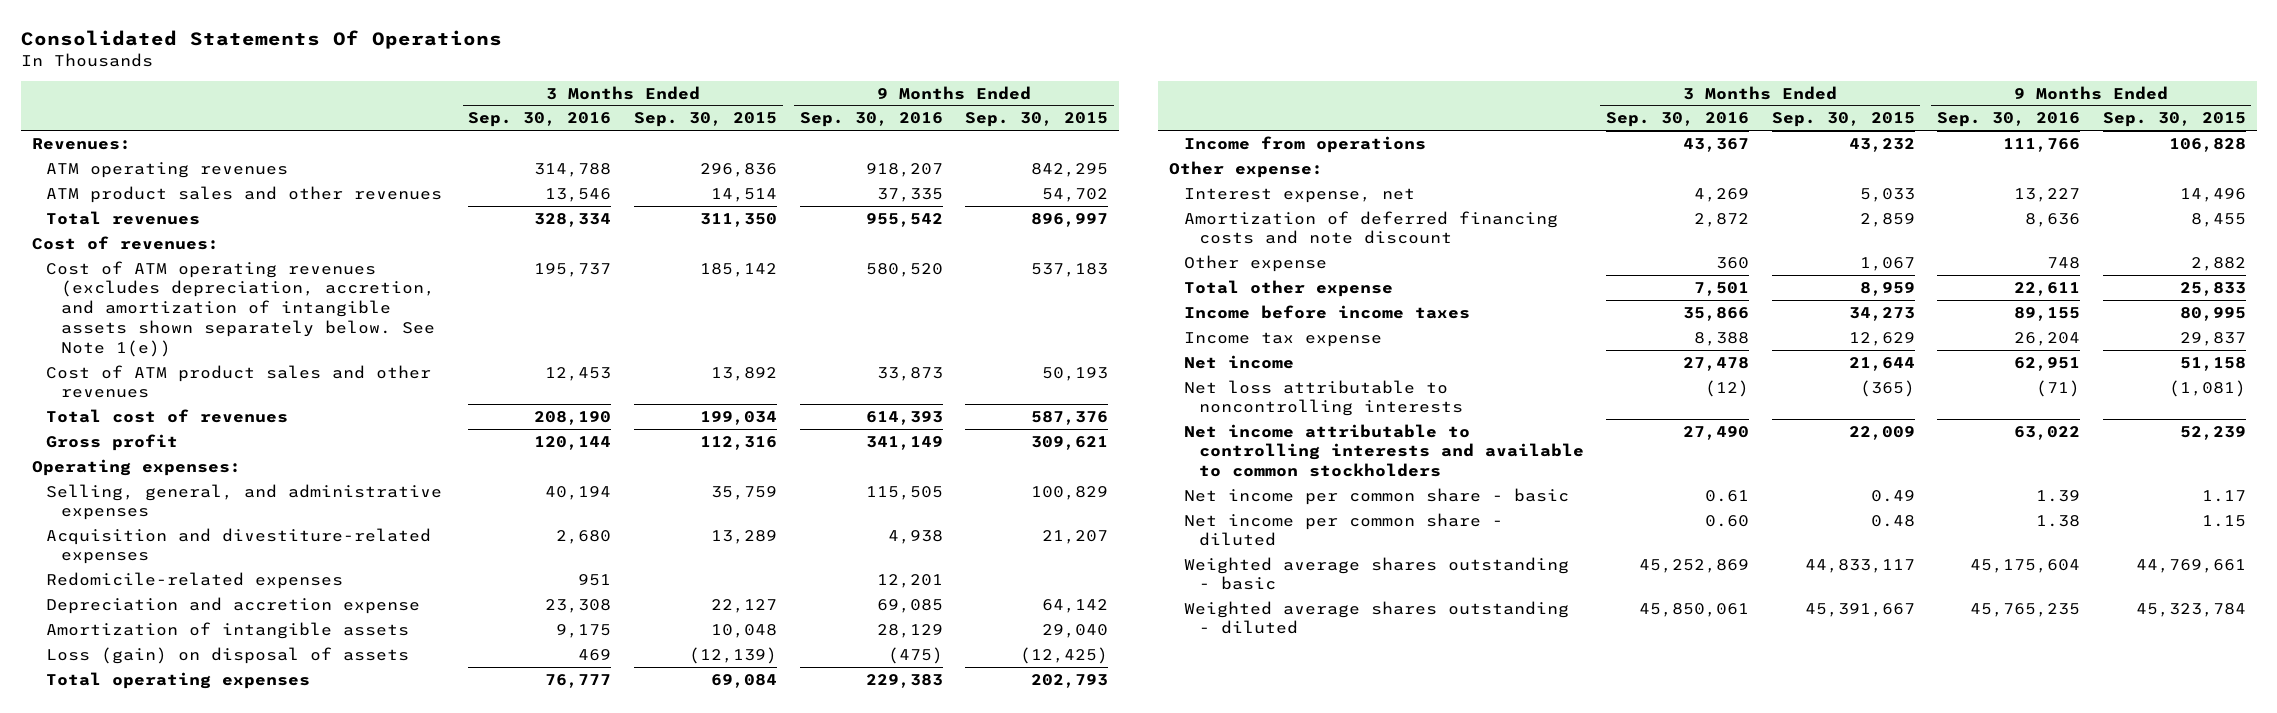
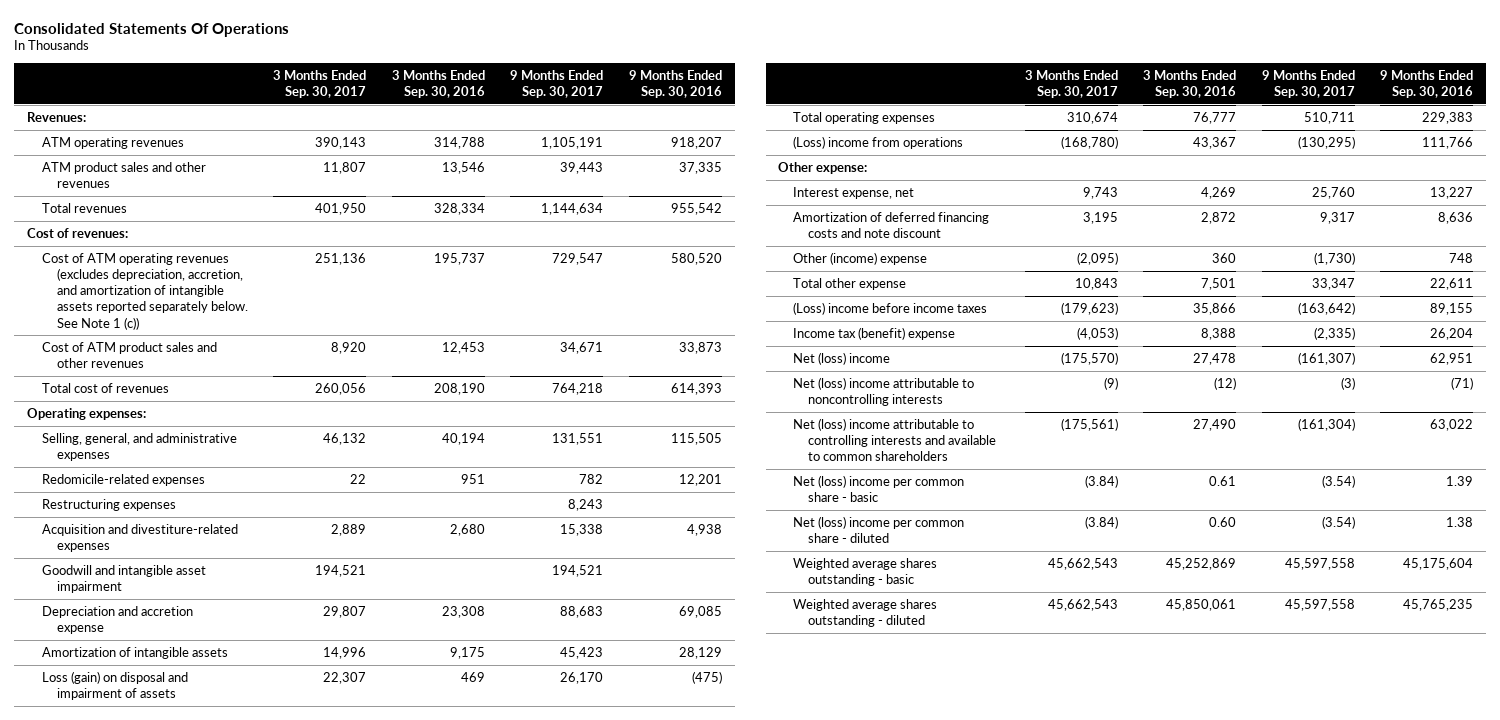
- | 3 Months Ended Sep. 30, 2016 | 3 Months Ended Sep. 30, 2015 | 9 Months Ended Sep. 30, 2016 | 9 Months Ended Sep. 30, 2015
+ | 3 Months Ended Sep. 30, 2017 | 3 Months Ended Sep. 30, 2016 | 9 Months Ended Sep. 30, 2017 | 9 Months Ended Sep. 30, 2016
- Cost of ATM operating revenues (excludes depreciation, accretion, and amortization of intangible assets shown separately below. See Note 1(e)) | 195,737 | 185,142 | 580,520 | 537,183
+ Cost of ATM operating revenues (excludes depreciation, accretion, and amortization of intangible assets reported separately below. See Note 1 (c)) | 251,136 | 195,737 | 729,547 | 580,520
- Gross profit | 120,144 | 112,316 | 341,149 | 309,621
+ Restructuring expenses | | | 8,243 |
moved down: Acquisition and divestiture-related expenses | 2,889 | 2,680 | 15,338 | 4,938
+ Goodwill and intangible asset impairment | 194,521 | | 194,521 |
- Loss (gain) on disposal of assets | 469 | (12,139) | (475) | (12,425)
+ Loss (gain) on disposal and impairment of assets | 22,307 | 469 | 26,170 | (475)
- Income from operations | 43,367 | 43,232 | 111,766 | 106,828
+ (Loss) income from operations | (168,780) | 43,367 | (130,295) | 111,766
- Other expense | 360 | 1,067 | 748 | 2,882
+ Other (income) expense | (2,095) | 360 | (1,730) | 748
- Income before income taxes | 35,866 | 34,273 | 89,155 | 80,995
- Income tax expense | 8,388 | 12,629 | 26,204 | 29,837
- Net income | 27,478 | 21,644 | 62,951 | 51,158
- Net loss attributable to noncontrolling interests | (12) | (365) | (71) | (1,081)
- Net income attributable to controlling interests and available to common stockholders | 27,490 | 22,009 | 63,022 | 52,239
- Net income per common share - basic | 0.61 | 0.49 | 1.39 | 1.17
- Net income per common share - diluted | 0.60 | 0.48 | 1.38 | 1.15
+ (Loss) income before income taxes | (179,623) | 35,866 | (163,642) | 89,155
+ Income tax (benefit) expense | (4,053) | 8,388 | (2,335) | 26,204
+ Net (loss) income | (175,570) | 27,478 | (161,307) | 62,951
+ Net (loss) income attributable to noncontrolling interests | (9) | (12) | (3) | (71)
+ Net (loss) income attributable to controlling interests and available to common shareholders | (175,561) | 27,490 | (161,304) | 63,022
+ Net (loss) income per common share - basic | (3.84) | 0.61 | (3.54) | 1.39
+ Net (loss) income per common share - diluted | (3.84) | 0.60 | (3.54) | 1.38

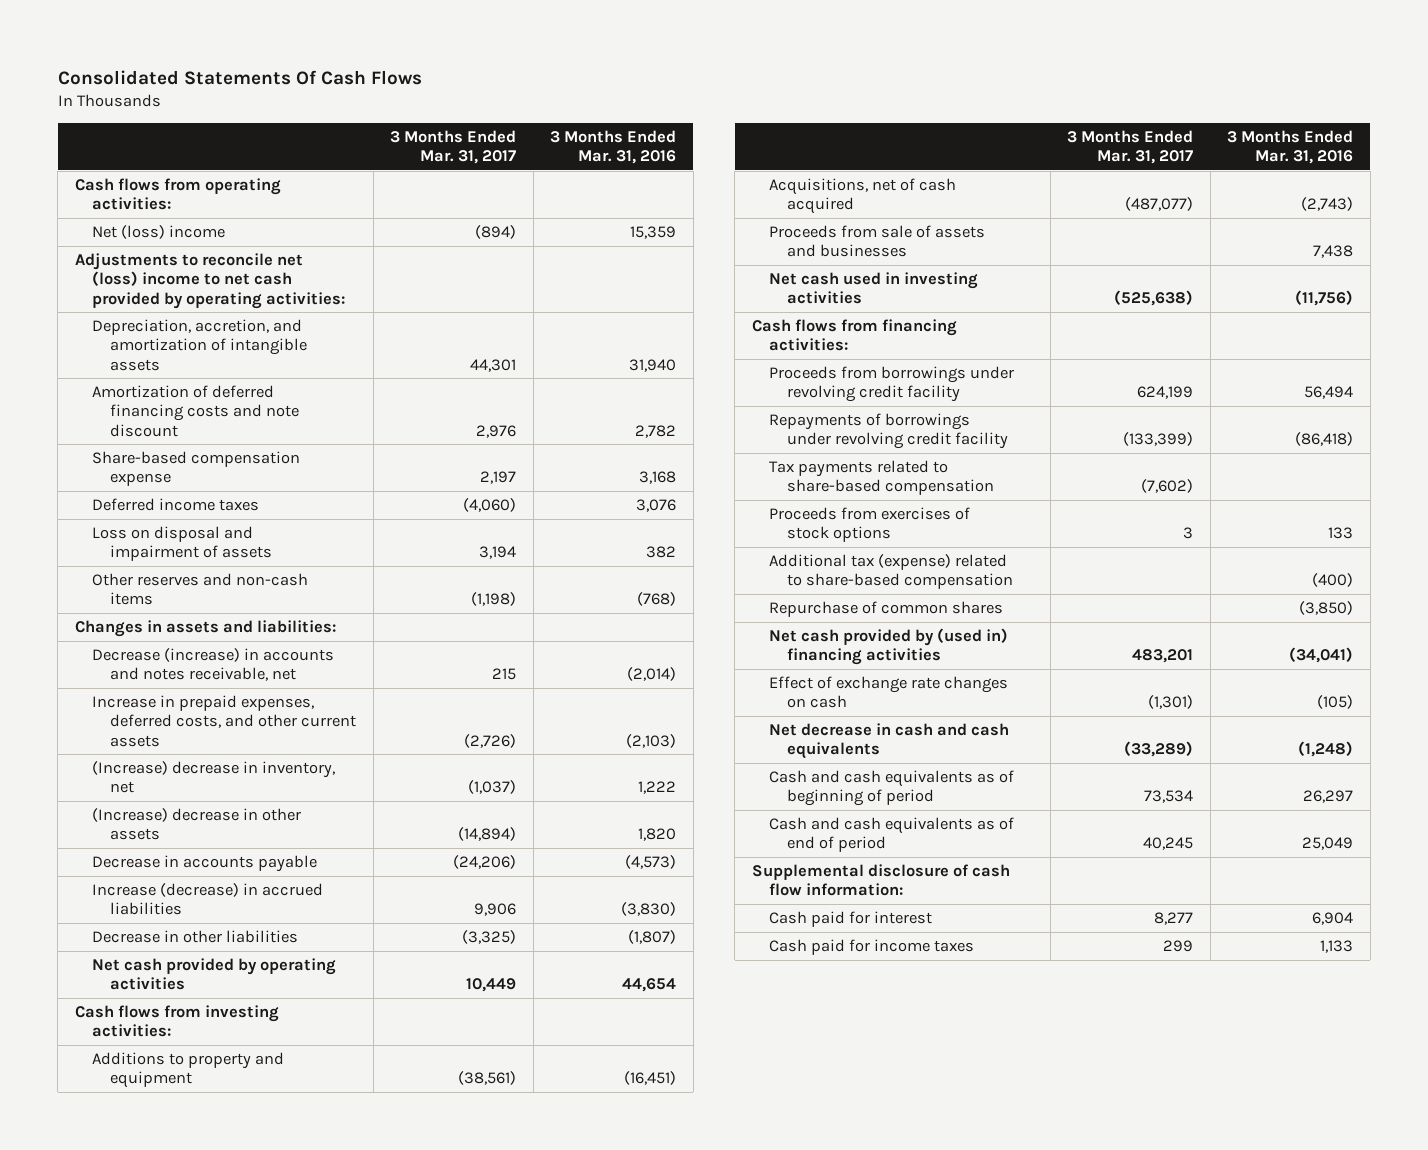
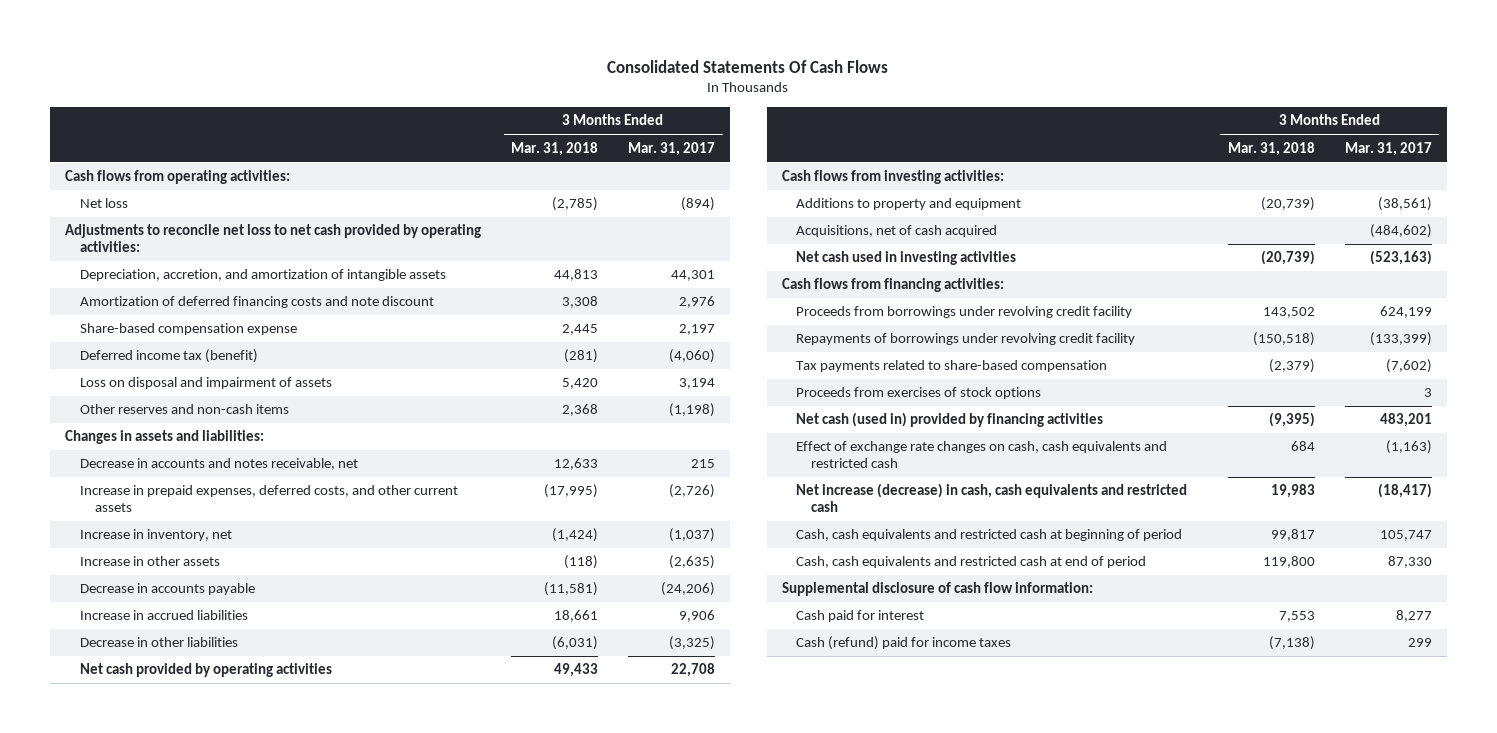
- | 3 Months Ended Mar. 31, 2017 | 3 Months Ended Mar. 31, 2016
+ | 3 Months Ended Mar. 31, 2018 | 3 Months Ended Mar. 31, 2017
- Net (loss) income | (894) | 15,359
- Adjustments to reconcile net (loss) income to net cash provided by operating activities:
+ Net loss | (2,785) | (894)
+ Adjustments to reconcile net loss to net cash provided by operating activities:
- Deferred income taxes | (4,060) | 3,076
+ Deferred income tax (benefit) | (281) | (4,060)
- Decrease (increase) in accounts and notes receivable, net | 215 | (2,014)
+ Decrease in accounts and notes receivable, net | 12,633 | 215
- (Increase) decrease in inventory, net | (1,037) | 1,222
- (Increase) decrease in other assets | (14,894) | 1,820
+ Increase in inventory, net | (1,424) | (1,037)
+ Increase in other assets | (118) | (2,635)
- Increase (decrease) in accrued liabilities | 9,906 | (3,830)
+ Increase in accrued liabilities | 18,661 | 9,906
- Net cash provided by operating activities | 10,449 | 44,654
+ Net cash provided by operating activities | 49,433 | 22,708
- Acquisitions, net of cash acquired | (487,077) | (2,743)
- Proceeds from sale of assets and businesses | | 7,438
- Net cash used in investing activities | (525,638) | (11,756)
+ Acquisitions, net of cash acquired | | (484,602)
+ Net cash used in investing activities | (20,739) | (523,163)
- Additional tax (expense) related to share-based compensation | | (400)
- Repurchase of common shares | | (3,850)
- Net cash provided by (used in) financing activities | 483,201 | (34,041)
- Effect of exchange rate changes on cash | (1,301) | (105)
- Net decrease in cash and cash equivalents | (33,289) | (1,248)
- Cash and cash equivalents as of beginning of period | 73,534 | 26,297
- Cash and cash equivalents as of end of period | 40,245 | 25,049
+ Net cash (used in) provided by financing activities | (9,395) | 483,201
+ Effect of exchange rate changes on cash, cash equivalents and restricted cash | 684 | (1,163)
+ Net increase (decrease) in cash, cash equivalents and restricted cash | 19,983 | (18,417)
+ Cash, cash equivalents and restricted cash at beginning of period | 99,817 | 105,747
+ Cash, cash equivalents and restricted cash at end of period | 119,800 | 87,330
- Cash paid for income taxes | 299 | 1,133
+ Cash (refund) paid for income taxes | (7,138) | 299

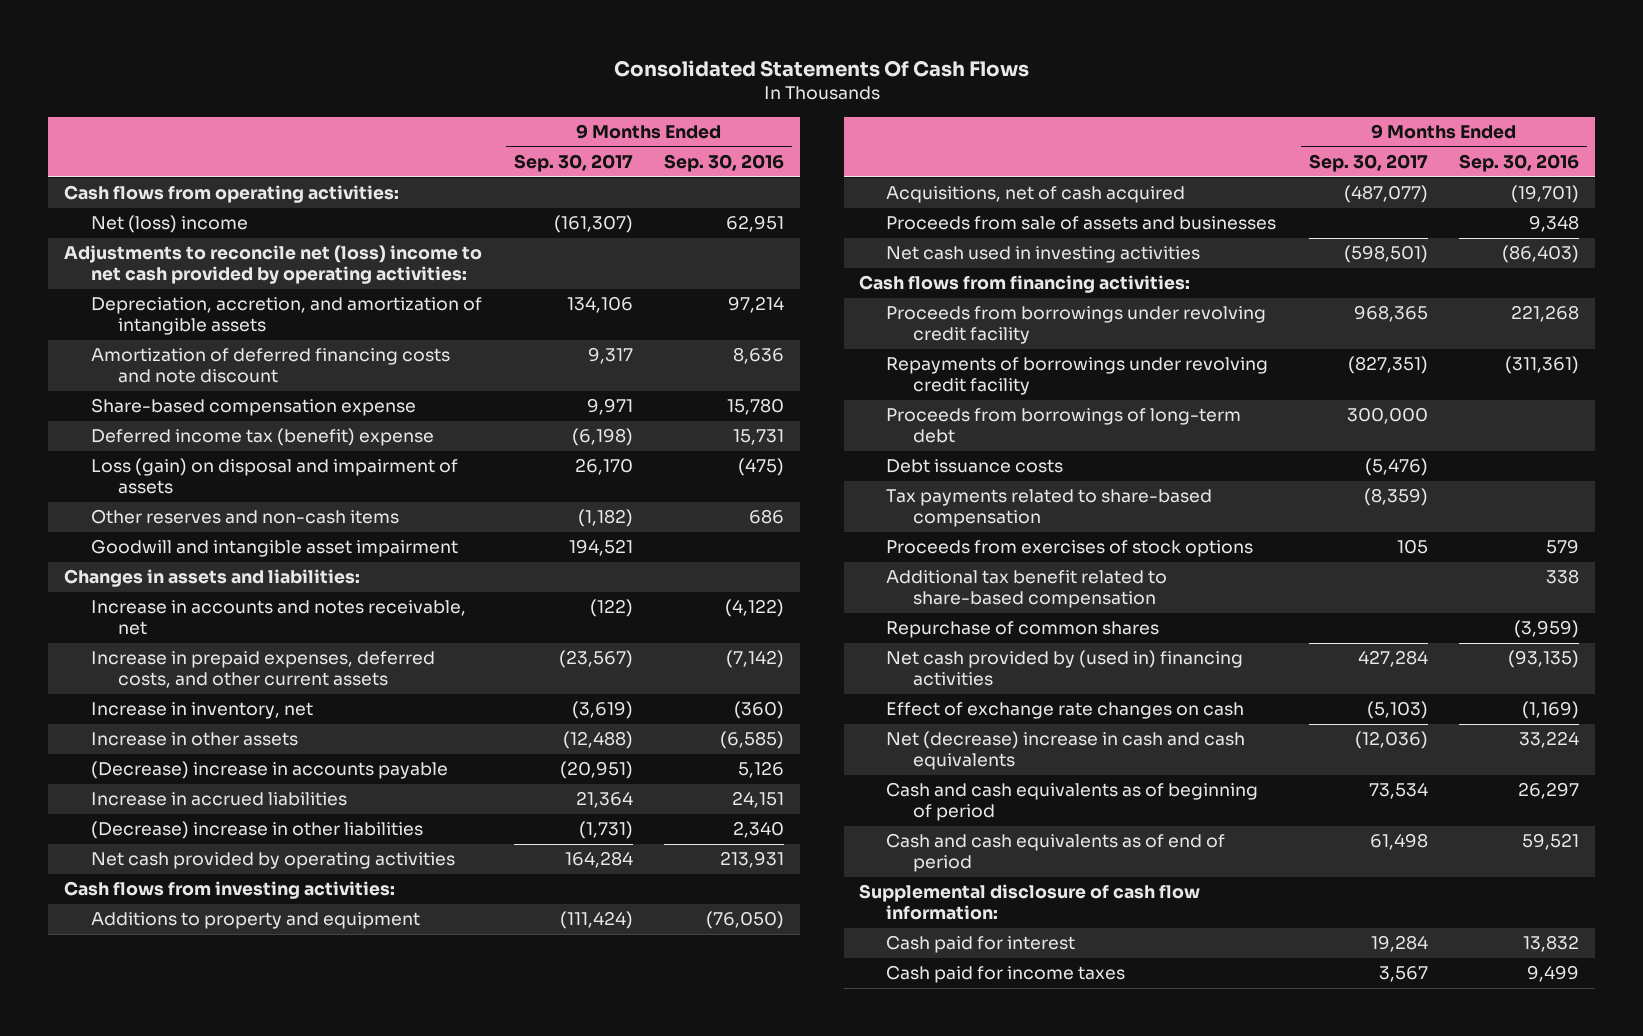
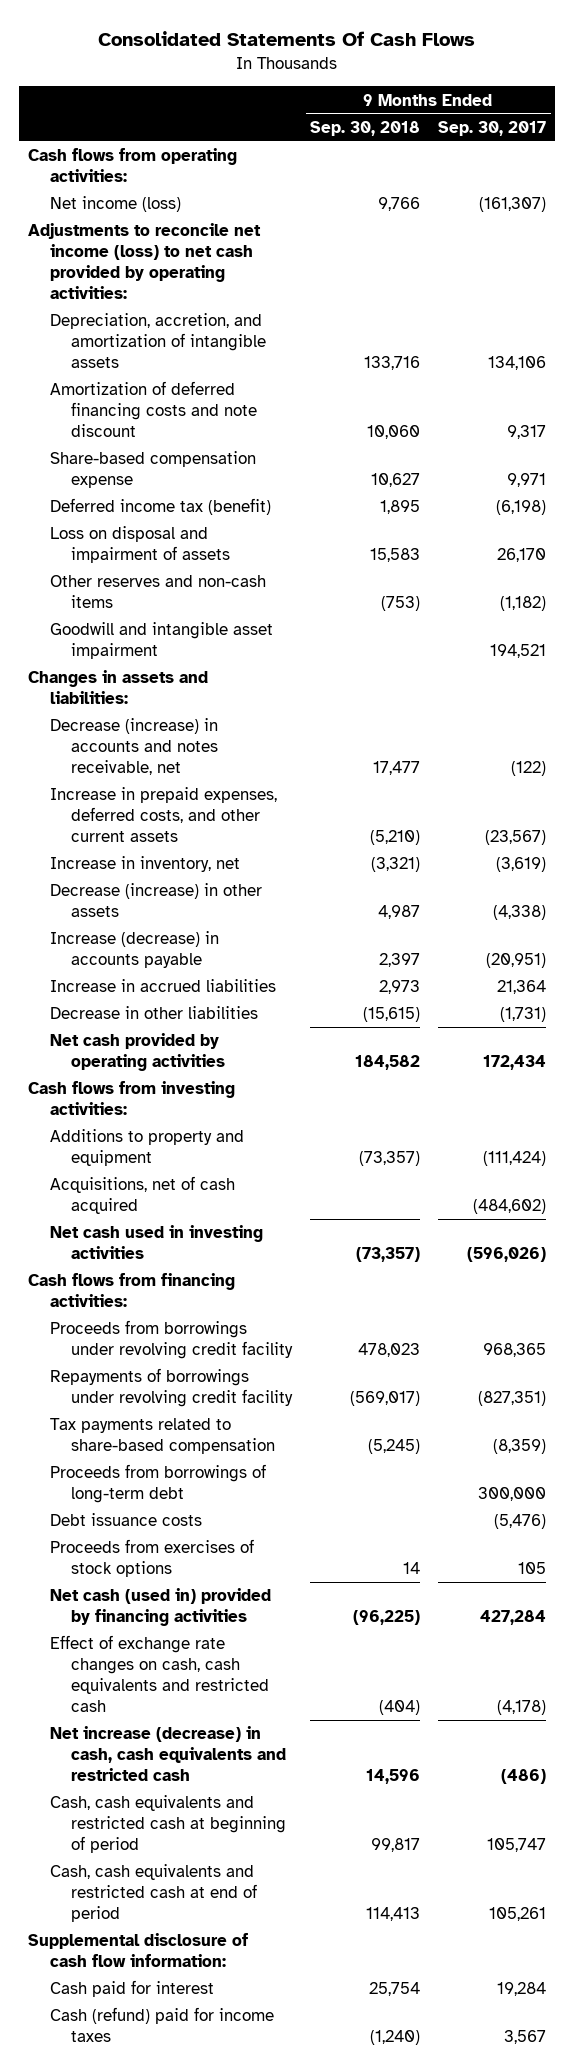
- | 9 Months Ended Sep. 30, 2017 | 9 Months Ended Sep. 30, 2016
+ | 9 Months Ended Sep. 30, 2018 | 9 Months Ended Sep. 30, 2017
- Net (loss) income | (161,307) | 62,951
- Adjustments to reconcile net (loss) income to net cash provided by operating activities:
+ Net income (loss) | 9,766 | (161,307)
+ Adjustments to reconcile net income (loss) to net cash provided by operating activities:
- Deferred income tax (benefit) expense | (6,198) | 15,731
- Loss (gain) on disposal and impairment of assets | 26,170 | (475)
+ Deferred income tax (benefit) | 1,895 | (6,198)
+ Loss on disposal and impairment of assets | 15,583 | 26,170
- Increase in accounts and notes receivable, net | (122) | (4,122)
+ Decrease (increase) in accounts and notes receivable, net | 17,477 | (122)
- Increase in other assets | (12,488) | (6,585)
- (Decrease) increase in accounts payable | (20,951) | 5,126
+ Decrease (increase) in other assets | 4,987 | (4,338)
+ Increase (decrease) in accounts payable | 2,397 | (20,951)
- (Decrease) increase in other liabilities | (1,731) | 2,340
- Net cash provided by operating activities | 164,284 | 213,931
+ Decrease in other liabilities | (15,615) | (1,731)
+ Net cash provided by operating activities | 184,582 | 172,434
- Acquisitions, net of cash acquired | (487,077) | (19,701)
- Proceeds from sale of assets and businesses | | 9,348
- Net cash used in investing activities | (598,501) | (86,403)
+ Acquisitions, net of cash acquired | | (484,602)
+ Net cash used in investing activities | (73,357) | (596,026)
moved up: Tax payments related to share-based compensation | (5,245) | (8,359)
- Additional tax benefit related to share-based compensation | | 338
- Repurchase of common shares | | (3,959)
- Net cash provided by (used in) financing activities | 427,284 | (93,135)
- Effect of exchange rate changes on cash | (5,103) | (1,169)
- Net (decrease) increase in cash and cash equivalents | (12,036) | 33,224
- Cash and cash equivalents as of beginning of period | 73,534 | 26,297
- Cash and cash equivalents as of end of period | 61,498 | 59,521
+ Net cash (used in) provided by financing activities | (96,225) | 427,284
+ Effect of exchange rate changes on cash, cash equivalents and restricted cash | (404) | (4,178)
+ Net increase (decrease) in cash, cash equivalents and restricted cash | 14,596 | (486)
+ Cash, cash equivalents and restricted cash at beginning of period | 99,817 | 105,747
+ Cash, cash equivalents and restricted cash at end of period | 114,413 | 105,261
- Cash paid for income taxes | 3,567 | 9,499
+ Cash (refund) paid for income taxes | (1,240) | 3,567

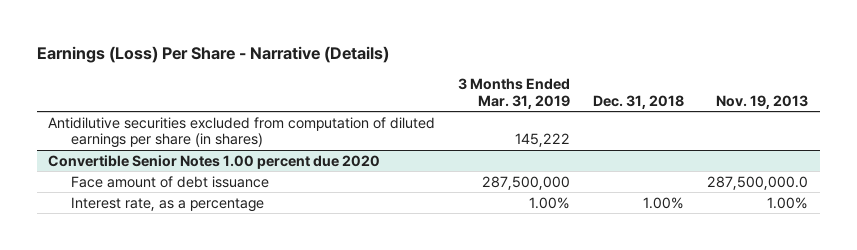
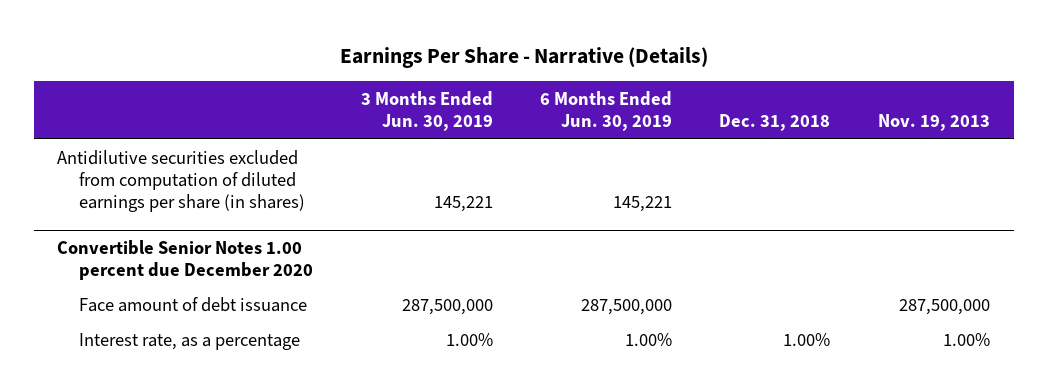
- Earnings (Loss) Per Share - Narrative (Details)
+ Earnings Per Share - Narrative (Details)
- | 3 Months Ended Mar. 31, 2019 | Dec. 31, 2018 | Nov. 19, 2013
+ | 3 Months Ended Jun. 30, 2019 | 6 Months Ended Jun. 30, 2019 | Dec. 31, 2018 | Nov. 19, 2013
- Convertible Senior Notes 1.00 percent due 2020
- Face amount of debt issuance | 287,500,000 | | 287,500,000.0
+ Convertible Senior Notes 1.00 percent due December 2020
+ Face amount of debt issuance | 287,500,000 | 287,500,000 | | 287,500,000

